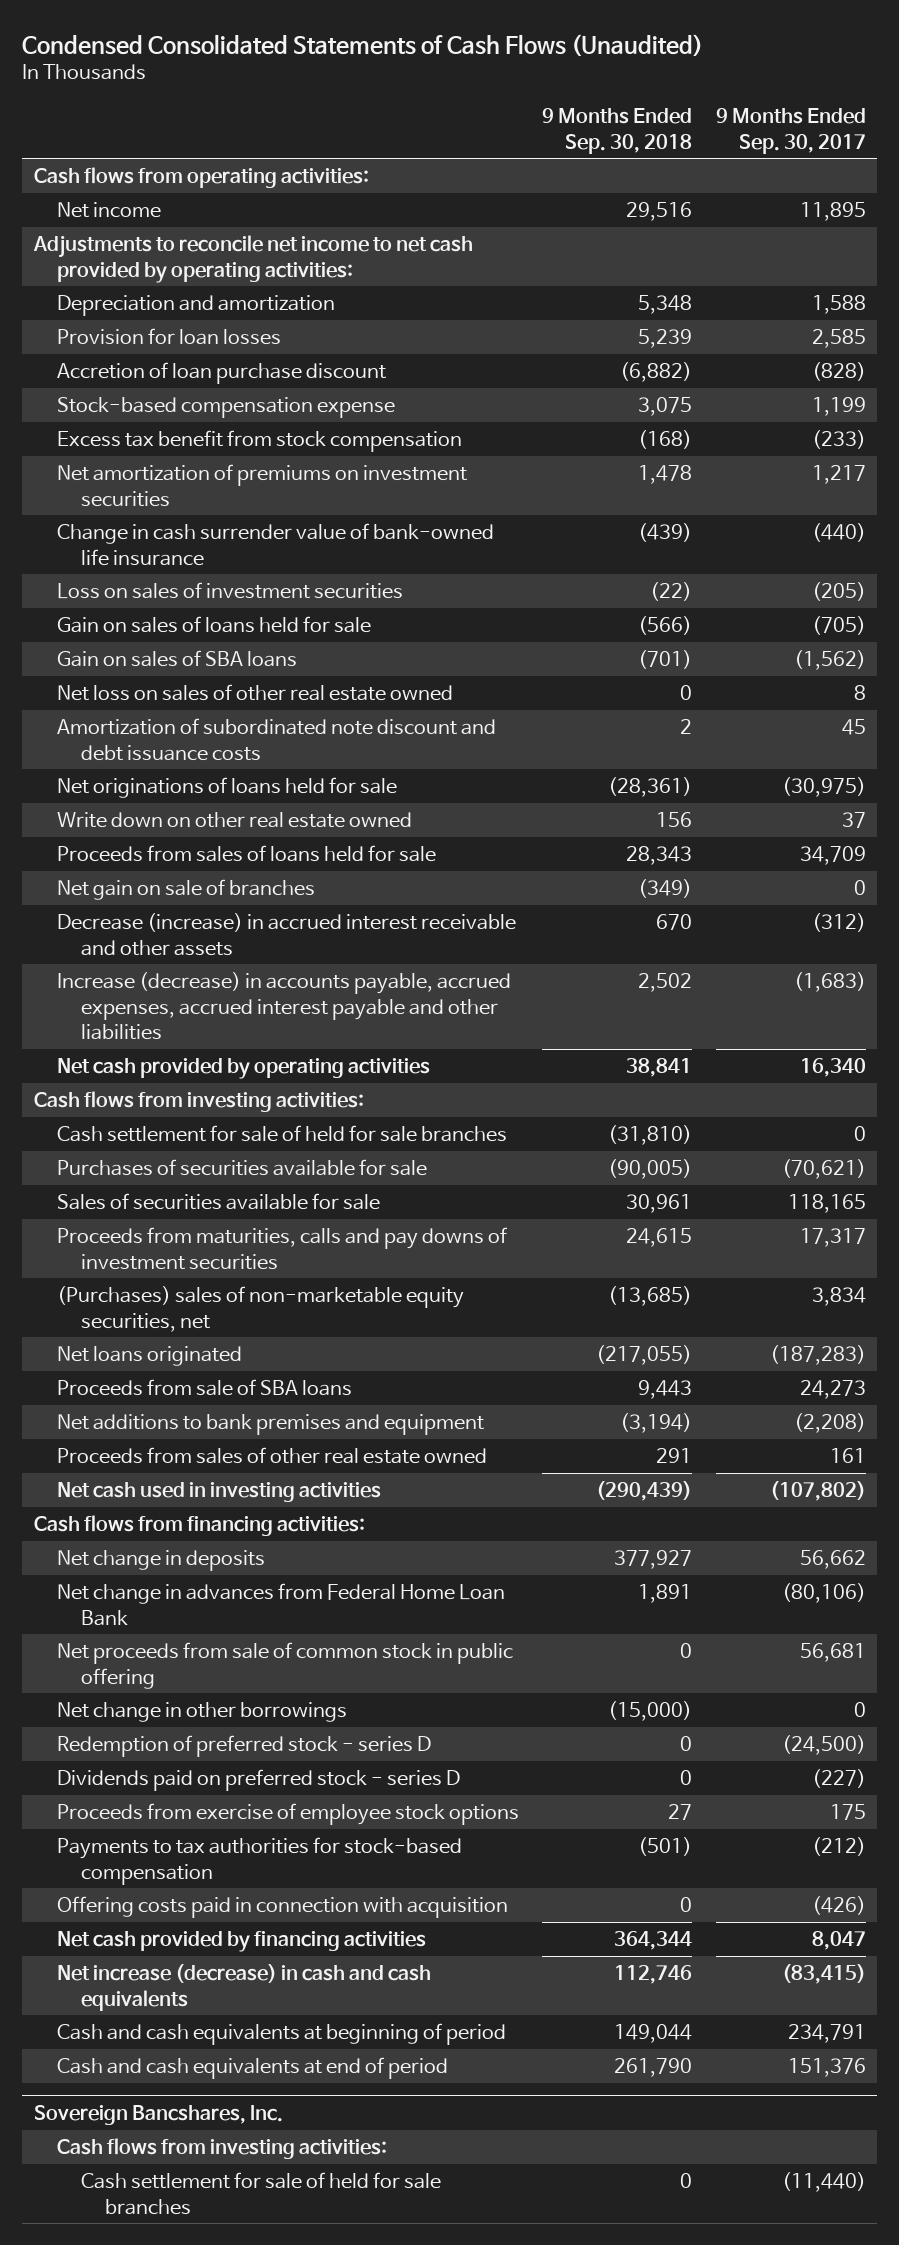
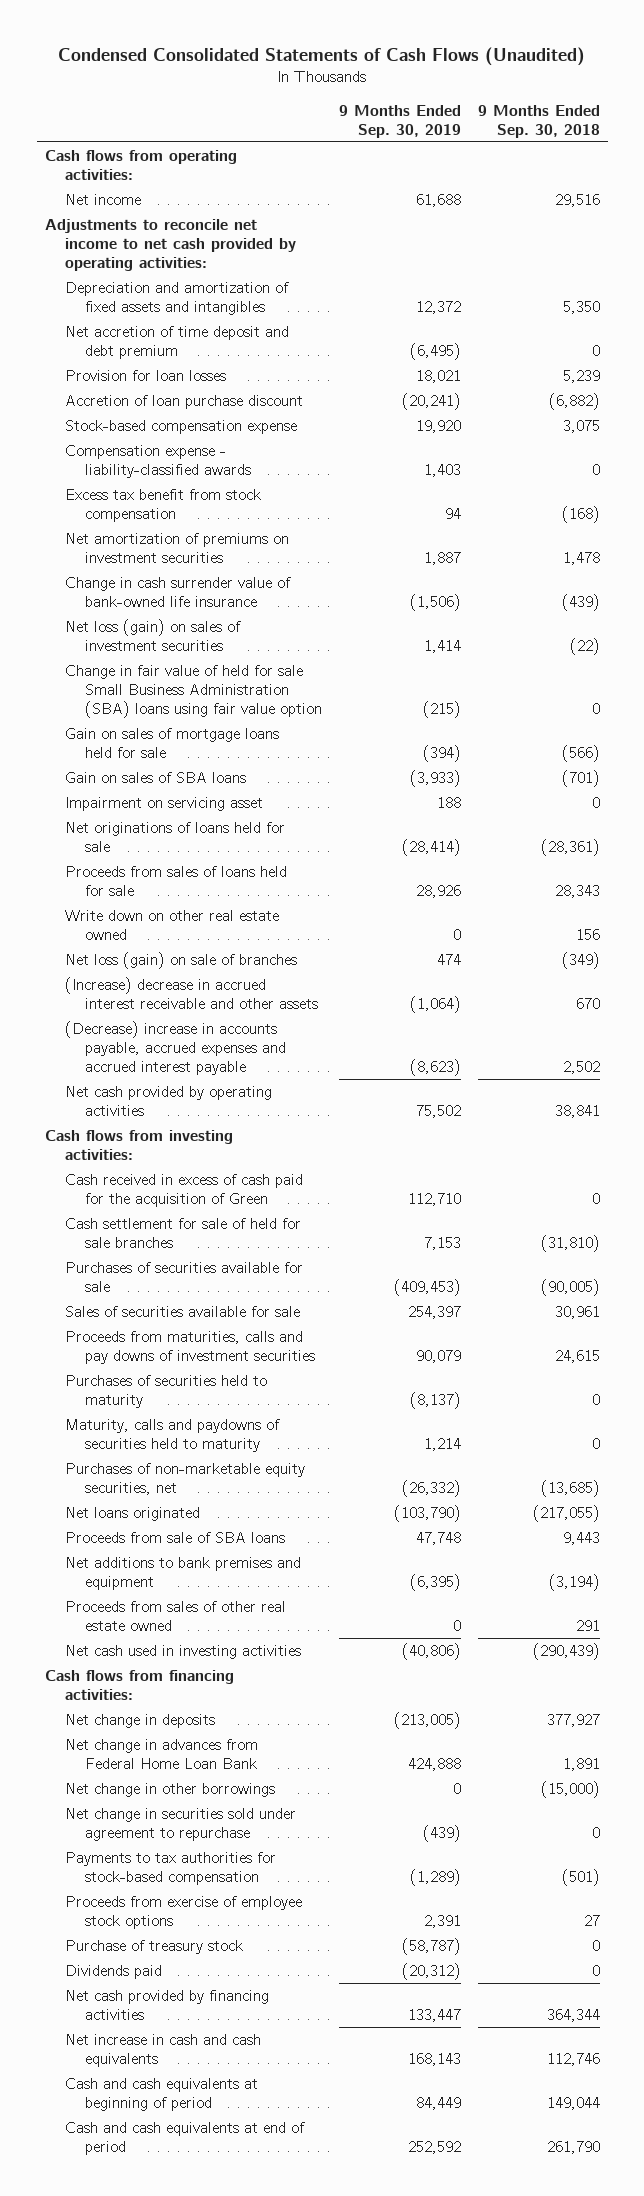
- | 9 Months Ended Sep. 30, 2018 | 9 Months Ended Sep. 30, 2017
+ | 9 Months Ended Sep. 30, 2019 | 9 Months Ended Sep. 30, 2018
- Depreciation and amortization | 5,348 | 1,588
+ Depreciation and amortization of fixed assets and intangibles | 12,372 | 5,350
+ Net accretion of time deposit and debt premium | (6,495) | 0
+ Compensation expense - liability-classified awards | 1,403 | 0
- Loss on sales of investment securities | (22) | (205)
- Gain on sales of loans held for sale | (566) | (705)
+ Net loss (gain) on sales of investment securities | 1,414 | (22)
+ Change in fair value of held for sale Small Business Administration (SBA) loans using fair value option | (215) | 0
+ Gain on sales of mortgage loans held for sale | (394) | (566)
- Net loss on sales of other real estate owned | 0 | 8
- Amortization of subordinated note discount and debt issuance costs | 2 | 45
+ Impairment on servicing asset | 188 | 0
- Net gain on sale of branches | (349) | 0
- Decrease (increase) in accrued interest receivable and other assets | 670 | (312)
- Increase (decrease) in accounts payable, accrued expenses, accrued interest payable and other liabilities | 2,502 | (1,683)
moved down: Write down on other real estate owned | 0 | 156
+ Net loss (gain) on sale of branches | 474 | (349)
+ (Increase) decrease in accrued interest receivable and other assets | (1,064) | 670
+ (Decrease) increase in accounts payable, accrued expenses and accrued interest payable | (8,623) | 2,502
+ Cash received in excess of cash paid for the acquisition of Green | 112,710 | 0
- (Purchases) sales of non-marketable equity securities, net | (13,685) | 3,834
+ Purchases of securities held to maturity | (8,137) | 0
+ Maturity, calls and paydowns of securities held to maturity | 1,214 | 0
+ Purchases of non-marketable equity securities, net | (26,332) | (13,685)
- Net proceeds from sale of common stock in public offering | 0 | 56,681
- Redemption of preferred stock - series D | 0 | (24,500)
- Dividends paid on preferred stock - series D | 0 | (227)
+ Net change in securities sold under agreement to repurchase | (439) | 0
- Offering costs paid in connection with acquisition | 0 | (426)
moved down: Proceeds from exercise of employee stock options | 2,391 | 27
+ Purchase of treasury stock | (58,787) | 0
+ Dividends paid | (20,312) | 0
- Net increase (decrease) in cash and cash equivalents | 112,746 | (83,415)
+ Net increase in cash and cash equivalents | 168,143 | 112,746
- Sovereign Bancshares, Inc.
- Cash flows from investing activities:
- Cash settlement for sale of held for sale branches | 0 | (11,440)

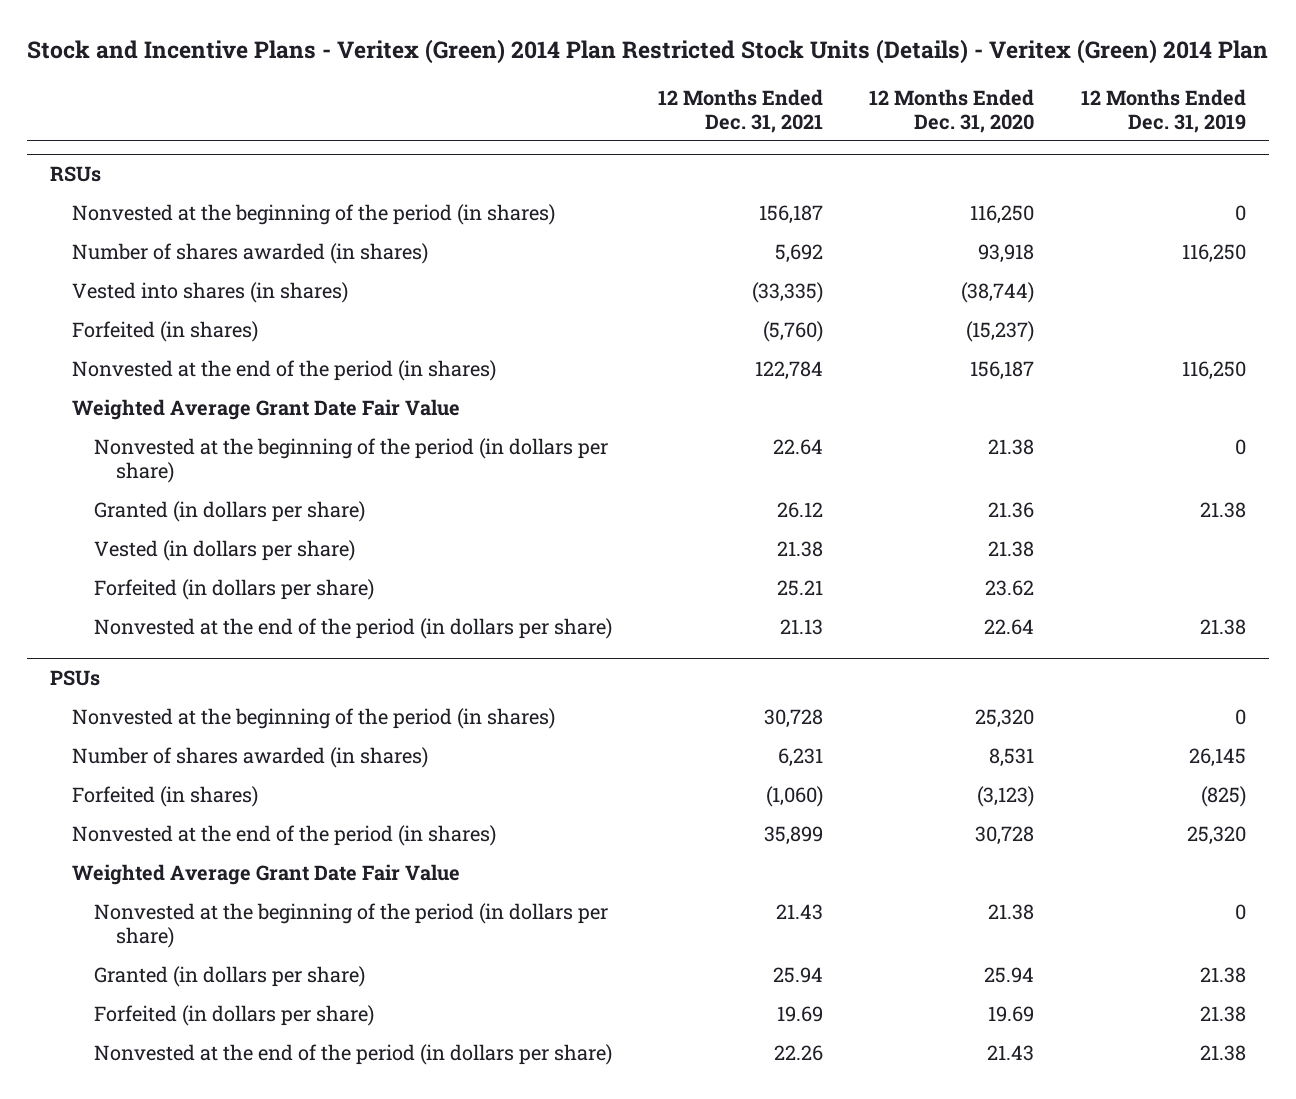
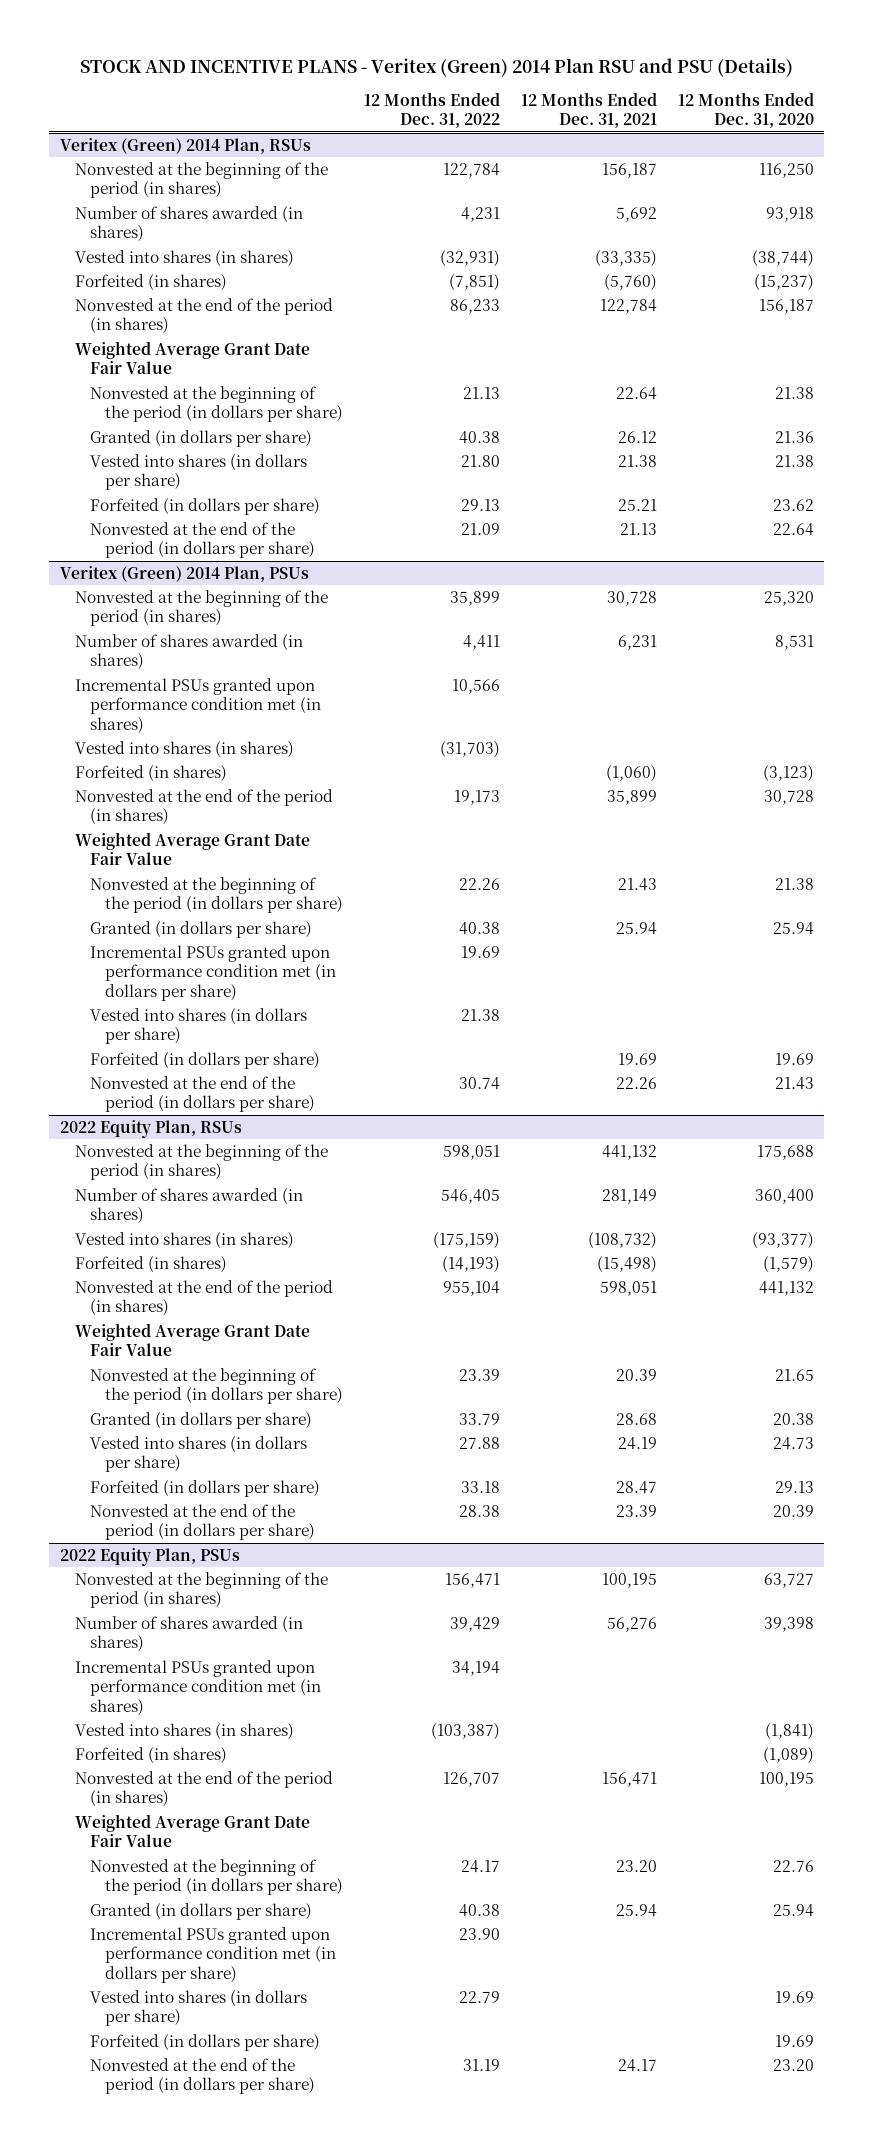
- Stock and Incentive Plans - Veritex (Green) 2014 Plan Restricted Stock Units (Details) - Veritex (Green) 2014 Plan
+ STOCK AND INCENTIVE PLANS - Veritex (Green) 2014 Plan RSU and PSU (Details)
- | 12 Months Ended Dec. 31, 2021 | 12 Months Ended Dec. 31, 2020 | 12 Months Ended Dec. 31, 2019
+ | 12 Months Ended Dec. 31, 2022 | 12 Months Ended Dec. 31, 2021 | 12 Months Ended Dec. 31, 2020
- RSUs
+ Veritex (Green) 2014 Plan, RSUs
- Vested (in dollars per share) | 21.38 | 21.38 |
+ Vested into shares (in dollars per share) | 21.80 | 21.38 | 21.38
- PSUs
+ Veritex (Green) 2014 Plan, PSUs
+ Incremental PSUs granted upon performance condition met (in shares) | 10,566 | |
+ Vested into shares (in shares) | (31,703) | |
+ Incremental PSUs granted upon performance condition met (in dollars per share) | 19.69 | |
+ Vested into shares (in dollars per share) | 21.38 | |
+ 2022 Equity Plan, RSUs
+ Nonvested at the beginning of the period (in shares) | 598,051 | 441,132 | 175,688
+ Number of shares awarded (in shares) | 546,405 | 281,149 | 360,400
+ Vested into shares (in shares) | (175,159) | (108,732) | (93,377)
+ Forfeited (in shares) | (14,193) | (15,498) | (1,579)
+ Nonvested at the end of the period (in shares) | 955,104 | 598,051 | 441,132
+ Weighted Average Grant Date Fair Value
+ Nonvested at the beginning of the period (in dollars per share) | 23.39 | 20.39 | 21.65
+ Granted (in dollars per share) | 33.79 | 28.68 | 20.38
+ Vested into shares (in dollars per share) | 27.88 | 24.19 | 24.73
+ Forfeited (in dollars per share) | 33.18 | 28.47 | 29.13
+ Nonvested at the end of the period (in dollars per share) | 28.38 | 23.39 | 20.39
+ 2022 Equity Plan, PSUs
+ Nonvested at the beginning of the period (in shares) | 156,471 | 100,195 | 63,727
+ Number of shares awarded (in shares) | 39,429 | 56,276 | 39,398
+ Incremental PSUs granted upon performance condition met (in shares) | 34,194 | |
+ Vested into shares (in shares) | (103,387) | | (1,841)
+ Forfeited (in shares) | | | (1,089)
+ Nonvested at the end of the period (in shares) | 126,707 | 156,471 | 100,195
+ Weighted Average Grant Date Fair Value
+ Nonvested at the beginning of the period (in dollars per share) | 24.17 | 23.20 | 22.76
+ Granted (in dollars per share) | 40.38 | 25.94 | 25.94
+ Incremental PSUs granted upon performance condition met (in dollars per share) | 23.90 | |
+ Vested into shares (in dollars per share) | 22.79 | | 19.69
+ Forfeited (in dollars per share) | | | 19.69
+ Nonvested at the end of the period (in dollars per share) | 31.19 | 24.17 | 23.20

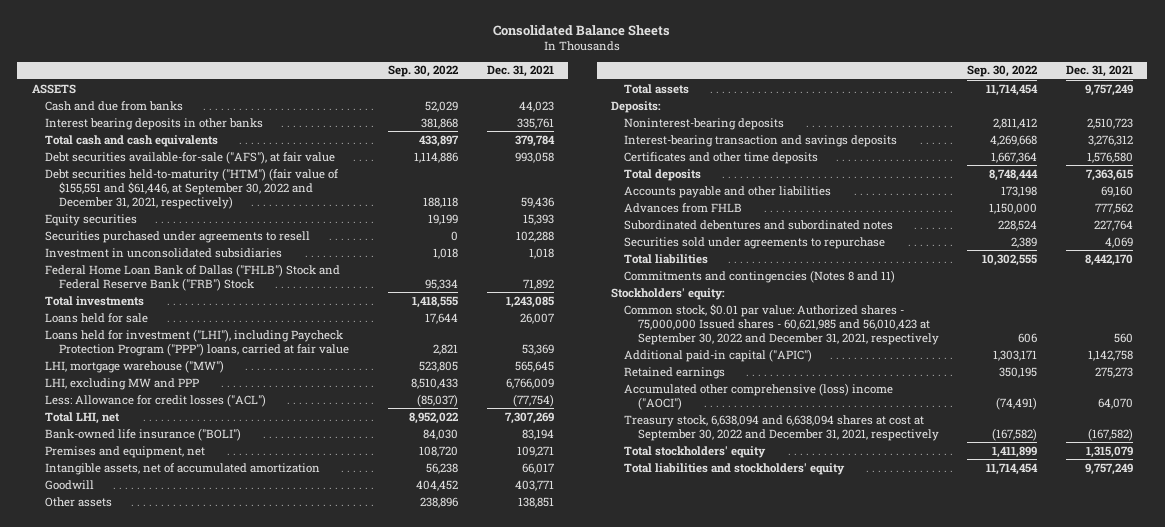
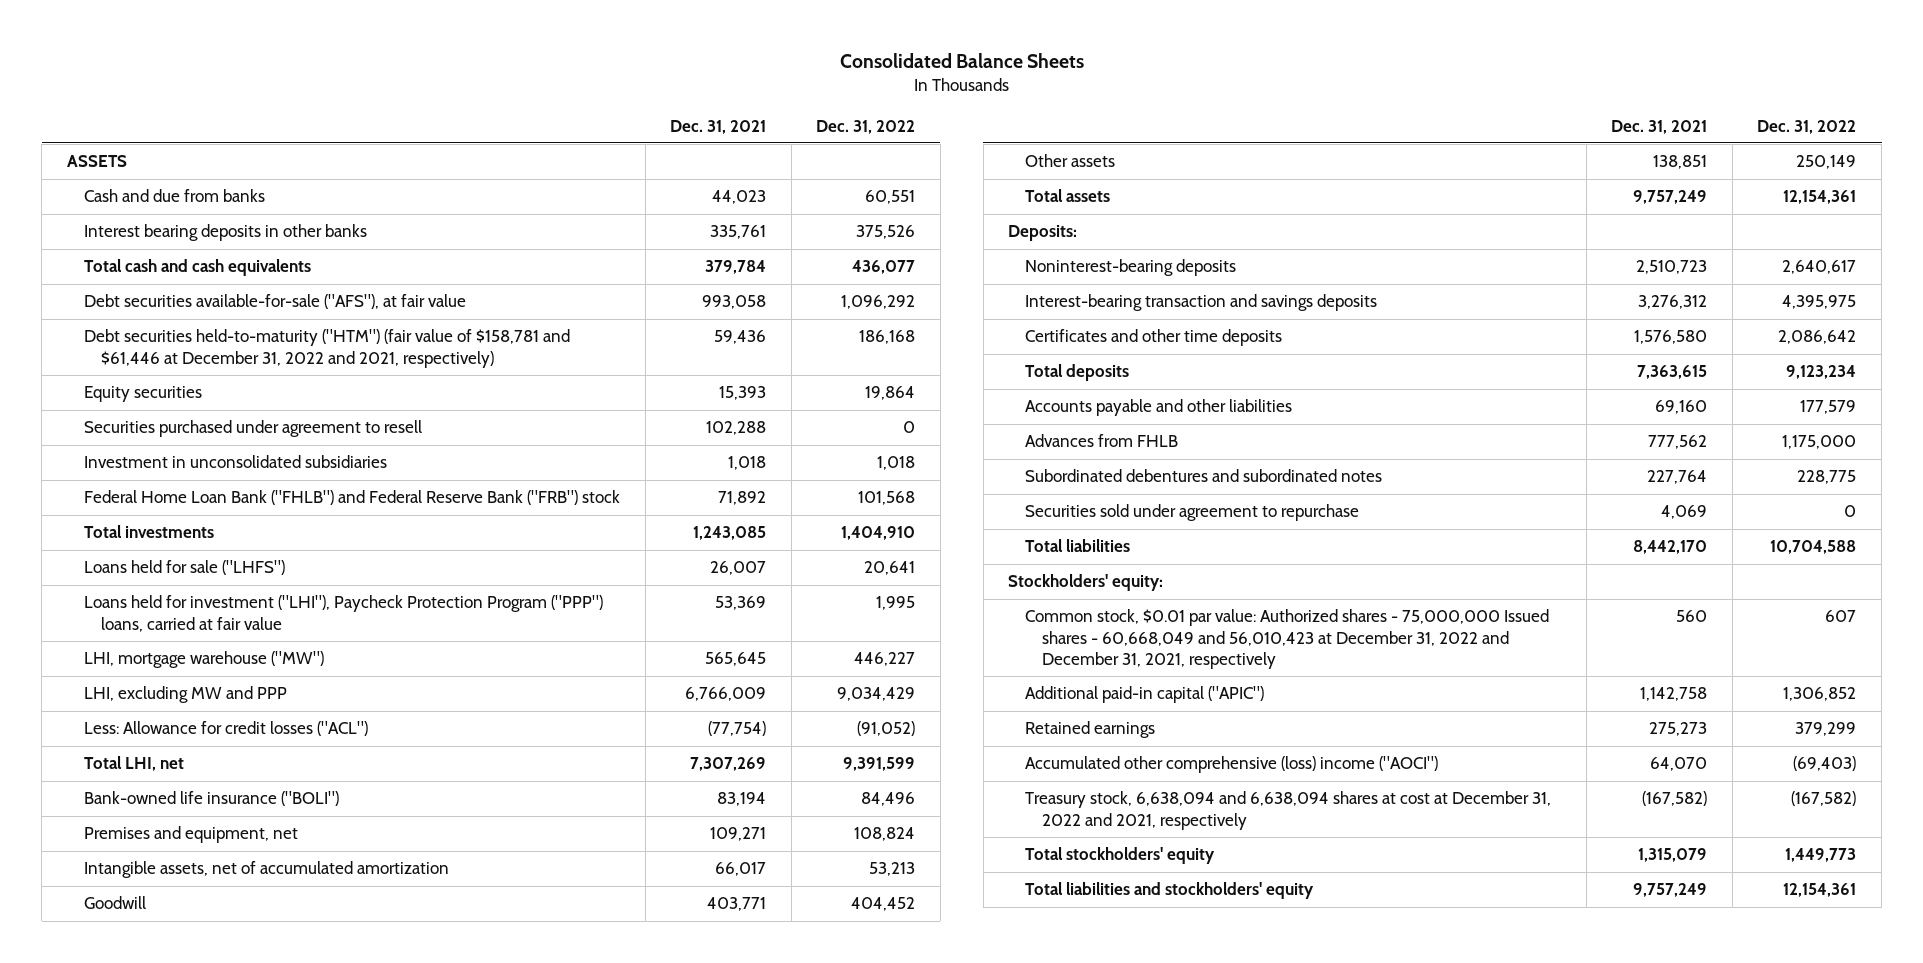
- | Sep. 30, 2022 | Dec. 31, 2021
+ | Dec. 31, 2021 | Dec. 31, 2022
- Debt securities held-to-maturity ("HTM") (fair value of $155,551 and $61,446, at September 30, 2022 and December 31, 2021, respectively) | 188,118 | 59,436
+ Debt securities held-to-maturity ("HTM") (fair value of $158,781 and $61,446 at December 31, 2022 and 2021, respectively) | 59,436 | 186,168
- Securities purchased under agreements to resell | 0 | 102,288
+ Securities purchased under agreement to resell | 102,288 | 0
- Federal Home Loan Bank of Dallas ("FHLB") Stock and Federal Reserve Bank ("FRB") Stock | 95,334 | 71,892
+ Federal Home Loan Bank ("FHLB") and Federal Reserve Bank ("FRB") stock | 71,892 | 101,568
- Loans held for sale | 17,644 | 26,007
- Loans held for investment ("LHI"), including Paycheck Protection Program ("PPP") loans, carried at fair value | 2,821 | 53,369
+ Loans held for sale ("LHFS") | 26,007 | 20,641
+ Loans held for investment ("LHI"), Paycheck Protection Program ("PPP") loans, carried at fair value | 53,369 | 1,995
- Securities sold under agreements to repurchase | 2,389 | 4,069
+ Securities sold under agreement to repurchase | 4,069 | 0
- Commitments and contingencies (Notes 8 and 11)
- Common stock, $0.01 par value: Authorized shares - 75,000,000 Issued shares - 60,621,985 and 56,010,423 at September 30, 2022 and December 31, 2021, respectively | 606 | 560
+ Common stock, $0.01 par value: Authorized shares - 75,000,000 Issued shares - 60,668,049 and 56,010,423 at December 31, 2022 and December 31, 2021, respectively | 560 | 607
- Treasury stock, 6,638,094 and 6,638,094 shares at cost at September 30, 2022 and December 31, 2021, respectively | (167,582) | (167,582)
+ Treasury stock, 6,638,094 and 6,638,094 shares at cost at December 31, 2022 and 2021, respectively | (167,582) | (167,582)

